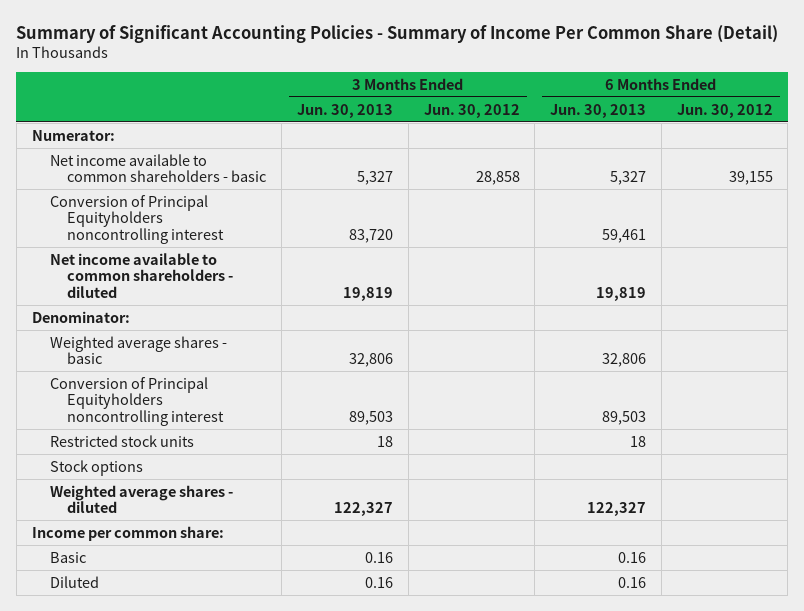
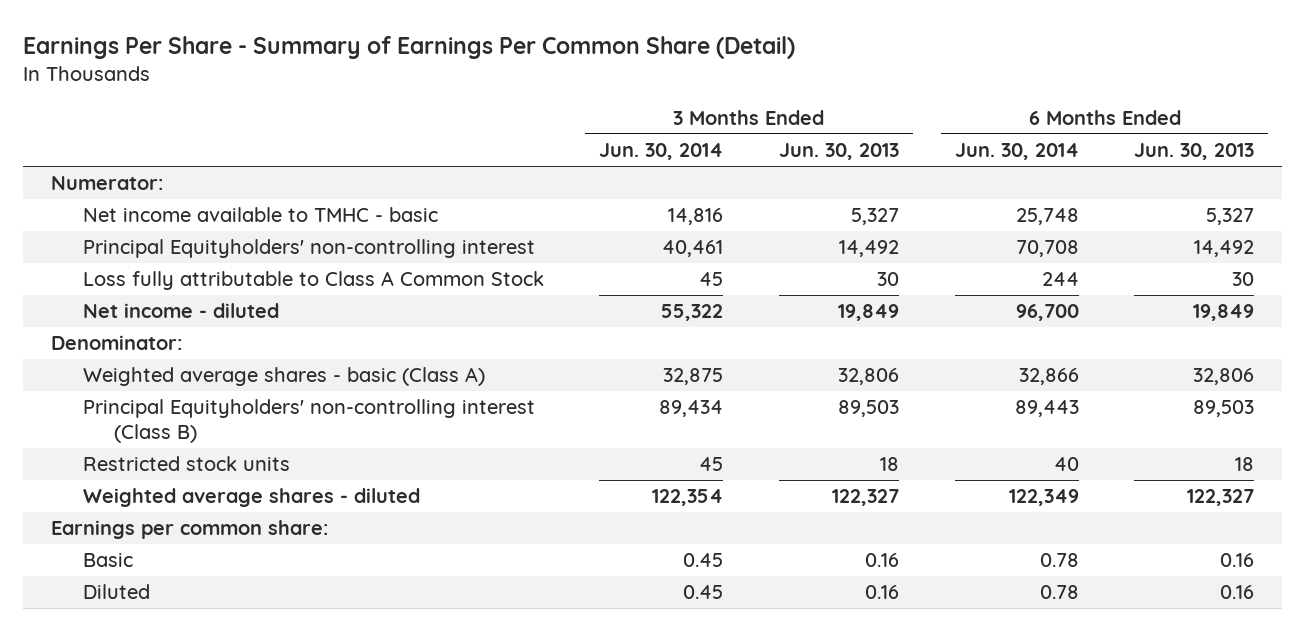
- Summary of Significant Accounting Policies - Summary of Income Per Common Share (Detail)
+ Earnings Per Share - Summary of Earnings Per Common Share (Detail)
- | 3 Months Ended Jun. 30, 2013 | 3 Months Ended Jun. 30, 2012 | 6 Months Ended Jun. 30, 2013 | 6 Months Ended Jun. 30, 2012
+ | 3 Months Ended Jun. 30, 2014 | 3 Months Ended Jun. 30, 2013 | 6 Months Ended Jun. 30, 2014 | 6 Months Ended Jun. 30, 2013
- Net income available to common shareholders - basic | 5,327 | 28,858 | 5,327 | 39,155
- Conversion of Principal Equityholders noncontrolling interest | 83,720 | | 59,461 |
- Net income available to common shareholders - diluted | 19,819 | | 19,819 |
+ Net income available to TMHC - basic | 14,816 | 5,327 | 25,748 | 5,327
+ Principal Equityholders' non-controlling interest | 40,461 | 14,492 | 70,708 | 14,492
+ Loss fully attributable to Class A Common Stock | 45 | 30 | 244 | 30
+ Net income - diluted | 55,322 | 19,849 | 96,700 | 19,849
- Weighted average shares - basic | 32,806 | | 32,806 |
- Conversion of Principal Equityholders noncontrolling interest | 89,503 | | 89,503 |
+ Weighted average shares - basic (Class A) | 32,875 | 32,806 | 32,866 | 32,806
+ Principal Equityholders' non-controlling interest (Class B) | 89,434 | 89,503 | 89,443 | 89,503
- Stock options
- Income per common share:
+ Earnings per common share:

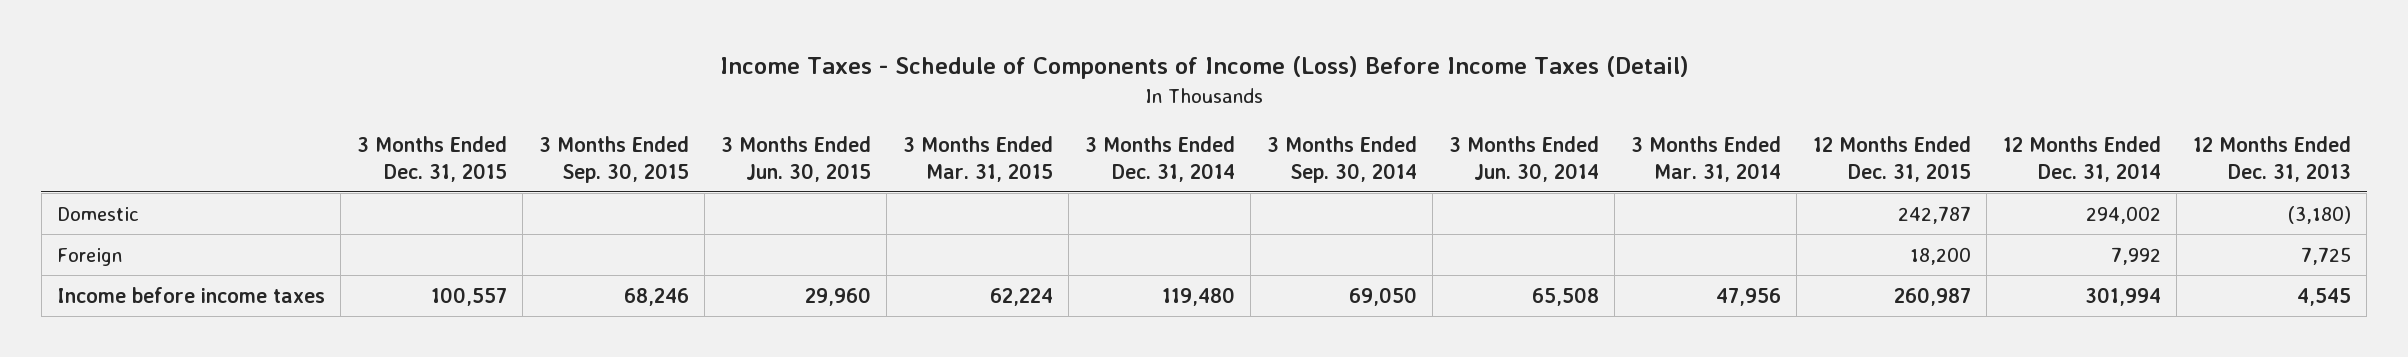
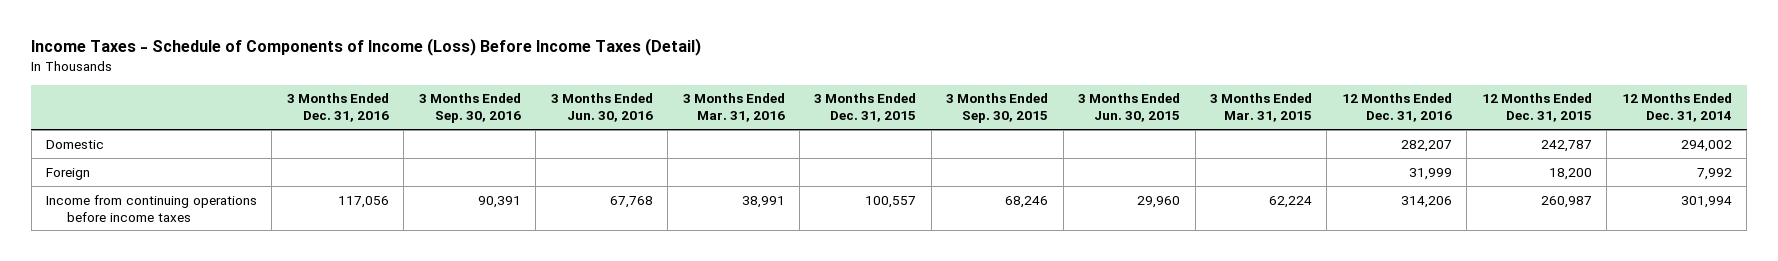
- | 3 Months Ended Dec. 31, 2015 | 3 Months Ended Sep. 30, 2015 | 3 Months Ended Jun. 30, 2015 | 3 Months Ended Mar. 31, 2015 | 3 Months Ended Dec. 31, 2014 | 3 Months Ended Sep. 30, 2014 | 3 Months Ended Jun. 30, 2014 | 3 Months Ended Mar. 31, 2014 | 12 Months Ended Dec. 31, 2015 | 12 Months Ended Dec. 31, 2014 | 12 Months Ended Dec. 31, 2013
+ | 3 Months Ended Dec. 31, 2016 | 3 Months Ended Sep. 30, 2016 | 3 Months Ended Jun. 30, 2016 | 3 Months Ended Mar. 31, 2016 | 3 Months Ended Dec. 31, 2015 | 3 Months Ended Sep. 30, 2015 | 3 Months Ended Jun. 30, 2015 | 3 Months Ended Mar. 31, 2015 | 12 Months Ended Dec. 31, 2016 | 12 Months Ended Dec. 31, 2015 | 12 Months Ended Dec. 31, 2014
- Income before income taxes | 100,557 | 68,246 | 29,960 | 62,224 | 119,480 | 69,050 | 65,508 | 47,956 | 260,987 | 301,994 | 4,545
+ Income from continuing operations before income taxes | 117,056 | 90,391 | 67,768 | 38,991 | 100,557 | 68,246 | 29,960 | 62,224 | 314,206 | 260,987 | 301,994

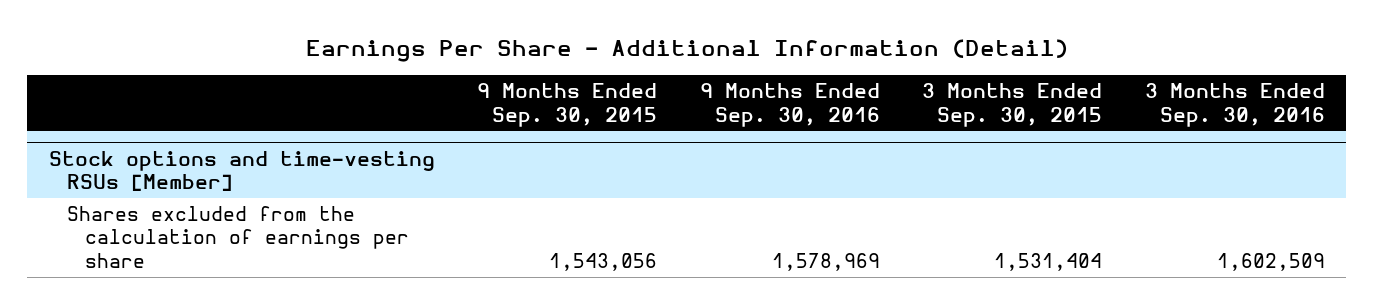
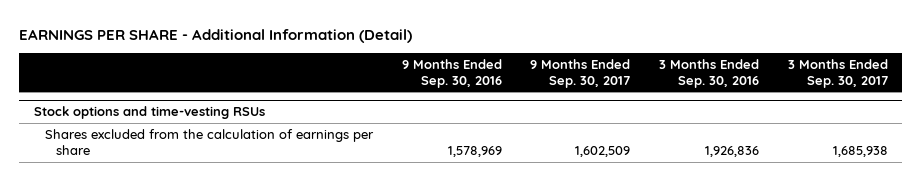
- Earnings Per Share - Additional Information (Detail)
+ EARNINGS PER SHARE - Additional Information (Detail)
- | 9 Months Ended Sep. 30, 2015 | 9 Months Ended Sep. 30, 2016 | 3 Months Ended Sep. 30, 2015 | 3 Months Ended Sep. 30, 2016
+ | 9 Months Ended Sep. 30, 2016 | 9 Months Ended Sep. 30, 2017 | 3 Months Ended Sep. 30, 2016 | 3 Months Ended Sep. 30, 2017
- Stock options and time-vesting RSUs [Member]
- Shares excluded from the calculation of earnings per share | 1,543,056 | 1,578,969 | 1,531,404 | 1,602,509
+ Stock options and time-vesting RSUs
+ Shares excluded from the calculation of earnings per share | 1,578,969 | 1,602,509 | 1,926,836 | 1,685,938

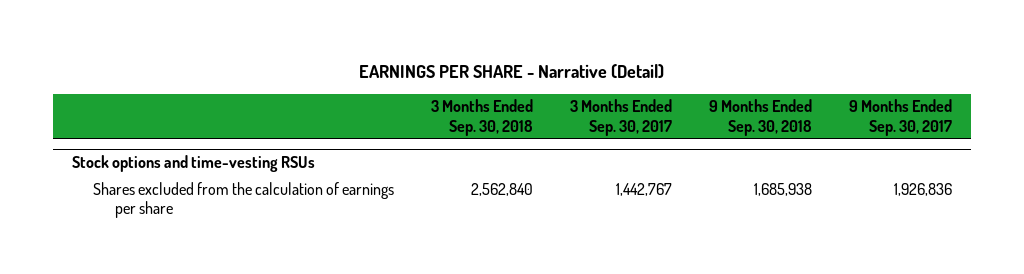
- EARNINGS PER SHARE - Additional Information (Detail)
+ EARNINGS PER SHARE - Narrative (Detail)
- | 9 Months Ended Sep. 30, 2016 | 9 Months Ended Sep. 30, 2017 | 3 Months Ended Sep. 30, 2016 | 3 Months Ended Sep. 30, 2017
+ | 3 Months Ended Sep. 30, 2018 | 3 Months Ended Sep. 30, 2017 | 9 Months Ended Sep. 30, 2018 | 9 Months Ended Sep. 30, 2017
@ Stock options and time-vesting RSUs
- Shares excluded from the calculation of earnings per share | 1,578,969 | 1,602,509 | 1,926,836 | 1,685,938
+ Shares excluded from the calculation of earnings per share | 2,562,840 | 1,442,767 | 1,685,938 | 1,926,836

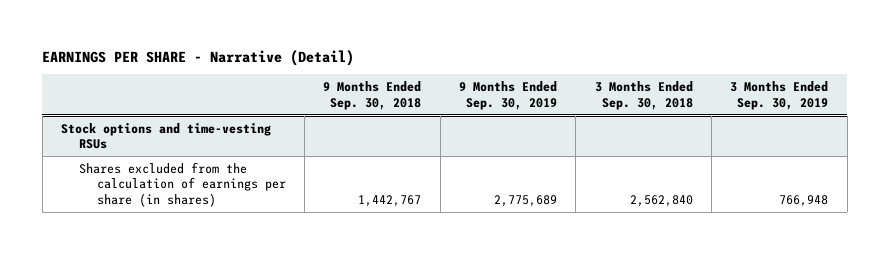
- | 3 Months Ended Sep. 30, 2018 | 3 Months Ended Sep. 30, 2017 | 9 Months Ended Sep. 30, 2018 | 9 Months Ended Sep. 30, 2017
+ | 9 Months Ended Sep. 30, 2018 | 9 Months Ended Sep. 30, 2019 | 3 Months Ended Sep. 30, 2018 | 3 Months Ended Sep. 30, 2019
@ Stock options and time-vesting RSUs
- Shares excluded from the calculation of earnings per share | 2,562,840 | 1,442,767 | 1,685,938 | 1,926,836
+ Shares excluded from the calculation of earnings per share (in shares) | 1,442,767 | 2,775,689 | 2,562,840 | 766,948

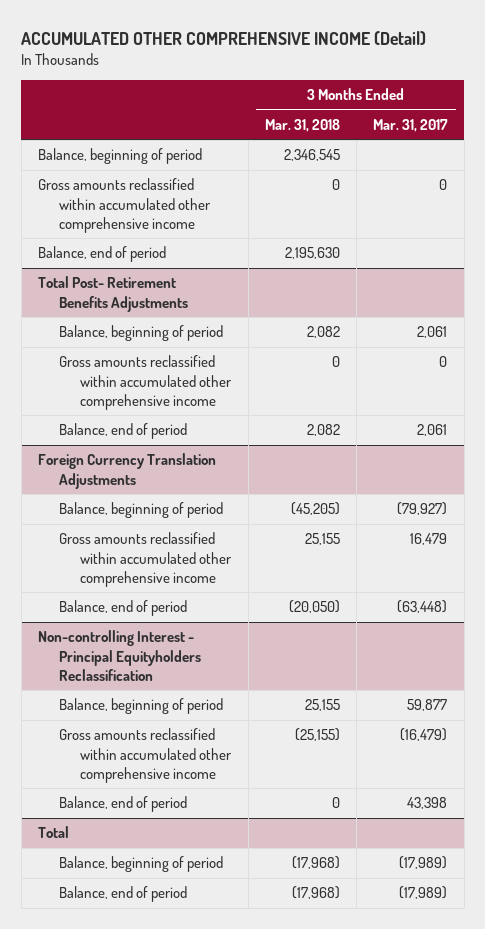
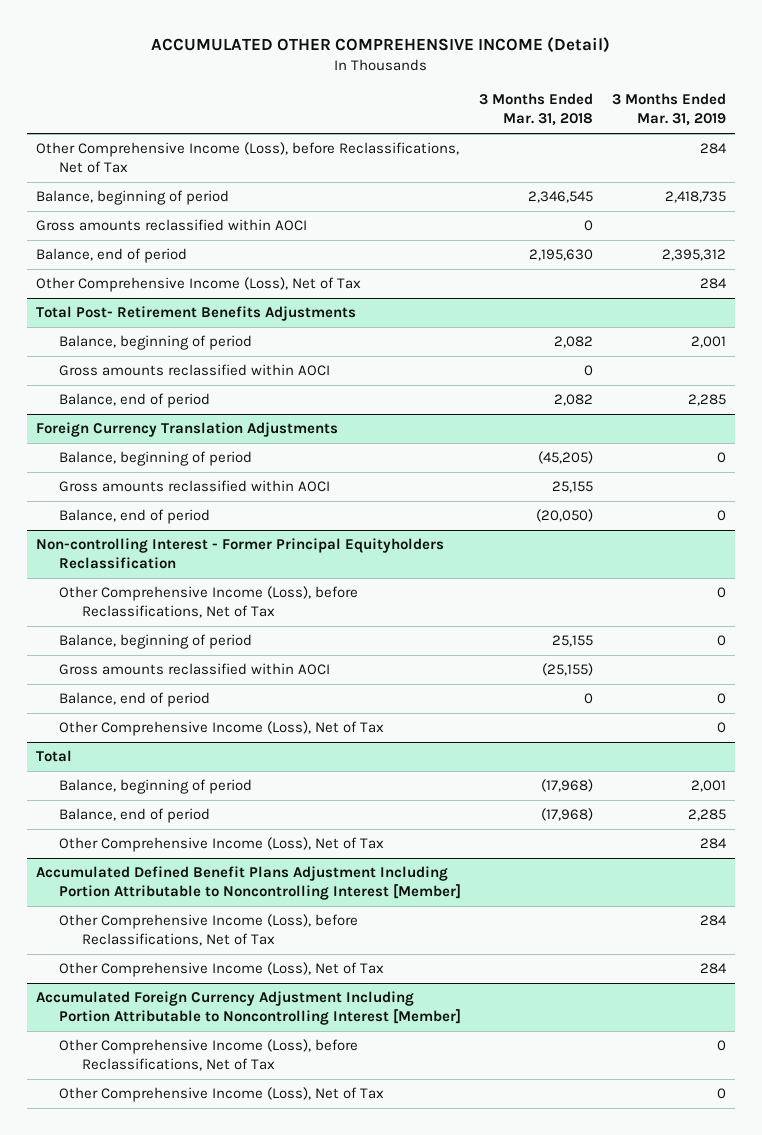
- | 3 Months Ended Mar. 31, 2018 | 3 Months Ended Mar. 31, 2017
+ | 3 Months Ended Mar. 31, 2018 | 3 Months Ended Mar. 31, 2019
+ Other Comprehensive Income (Loss), before Reclassifications, Net of Tax | | 284
- Gross amounts reclassified within accumulated other comprehensive income | 0 | 0
+ Gross amounts reclassified within AOCI | 0 |
+ Other Comprehensive Income (Loss), Net of Tax | | 284
@ Total Post- Retirement Benefits Adjustments
- Gross amounts reclassified within accumulated other comprehensive income | 0 | 0
+ Gross amounts reclassified within AOCI | 0 |
@ Foreign Currency Translation Adjustments
- Gross amounts reclassified within accumulated other comprehensive income | 25,155 | 16,479
+ Gross amounts reclassified within AOCI | 25,155 |
- Non-controlling Interest - Principal Equityholders Reclassification
+ Non-controlling Interest - Former Principal Equityholders Reclassification
+ Other Comprehensive Income (Loss), before Reclassifications, Net of Tax | | 0
- Gross amounts reclassified within accumulated other comprehensive income | (25,155) | (16,479)
+ Gross amounts reclassified within AOCI | (25,155) |
+ Other Comprehensive Income (Loss), Net of Tax | | 0
@ Total
+ Other Comprehensive Income (Loss), Net of Tax | | 284
+ Accumulated Defined Benefit Plans Adjustment Including Portion Attributable to Noncontrolling Interest [Member]
+ Other Comprehensive Income (Loss), before Reclassifications, Net of Tax | | 284
+ Other Comprehensive Income (Loss), Net of Tax | | 284
+ Accumulated Foreign Currency Adjustment Including Portion Attributable to Noncontrolling Interest [Member]
+ Other Comprehensive Income (Loss), before Reclassifications, Net of Tax | | 0
+ Other Comprehensive Income (Loss), Net of Tax | | 0

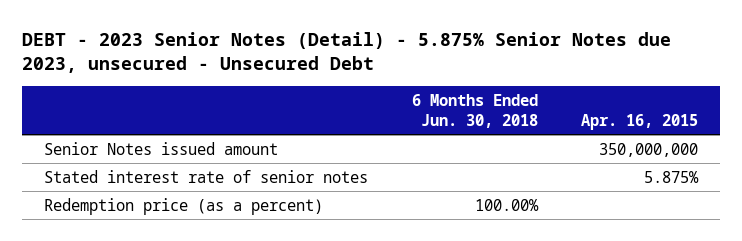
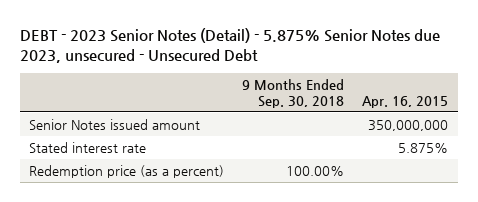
- | 6 Months Ended Jun. 30, 2018 | Apr. 16, 2015
+ | 9 Months Ended Sep. 30, 2018 | Apr. 16, 2015
- Stated interest rate of senior notes | | 5.875%
+ Stated interest rate | | 5.875%

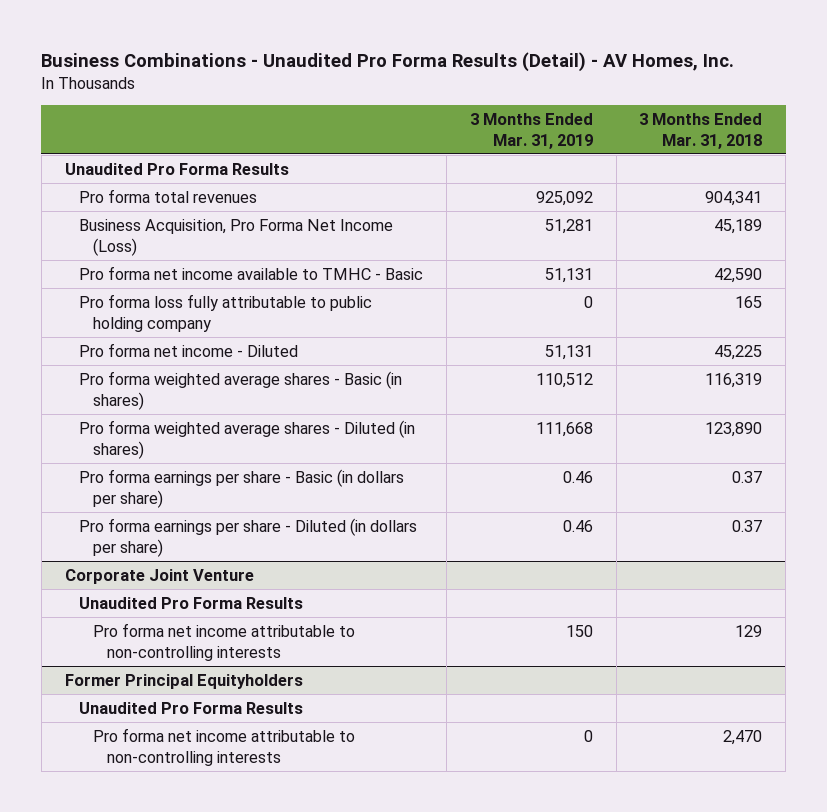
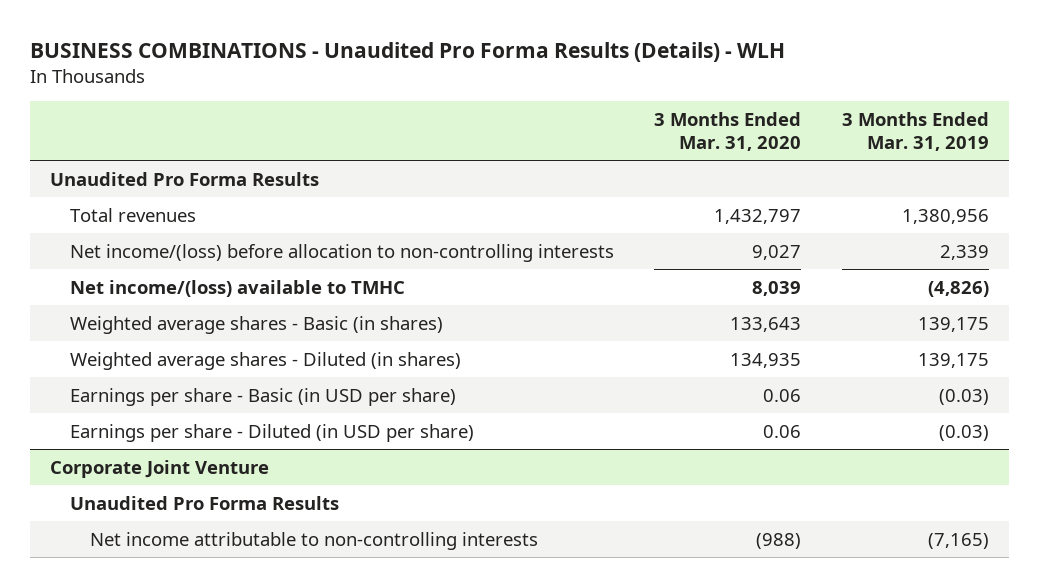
- Business Combinations - Unaudited Pro Forma Results (Detail) - AV Homes, Inc.
+ BUSINESS COMBINATIONS - Unaudited Pro Forma Results (Details) - WLH
- | 3 Months Ended Mar. 31, 2019 | 3 Months Ended Mar. 31, 2018
+ | 3 Months Ended Mar. 31, 2020 | 3 Months Ended Mar. 31, 2019
- Pro forma total revenues | 925,092 | 904,341
- Business Acquisition, Pro Forma Net Income (Loss) | 51,281 | 45,189
- Pro forma net income available to TMHC - Basic | 51,131 | 42,590
- Pro forma loss fully attributable to public holding company | 0 | 165
- Pro forma net income - Diluted | 51,131 | 45,225
- Pro forma weighted average shares - Basic (in shares) | 110,512 | 116,319
- Pro forma weighted average shares - Diluted (in shares) | 111,668 | 123,890
- Pro forma earnings per share - Basic (in dollars per share) | 0.46 | 0.37
- Pro forma earnings per share - Diluted (in dollars per share) | 0.46 | 0.37
+ Total revenues | 1,432,797 | 1,380,956
+ Net income/(loss) before allocation to non-controlling interests | 9,027 | 2,339
+ Net income/(loss) available to TMHC | 8,039 | (4,826)
+ Weighted average shares - Basic (in shares) | 133,643 | 139,175
+ Weighted average shares - Diluted (in shares) | 134,935 | 139,175
+ Earnings per share - Basic (in USD per share) | 0.06 | (0.03)
+ Earnings per share - Diluted (in USD per share) | 0.06 | (0.03)
@ Corporate Joint Venture
- Pro forma net income attributable to non-controlling interests | 150 | 129
- Former Principal Equityholders
- Unaudited Pro Forma Results
- Pro forma net income attributable to non-controlling interests | 0 | 2,470
@ Corporate Joint Venture
+ Net income attributable to non-controlling interests | (988) | (7,165)

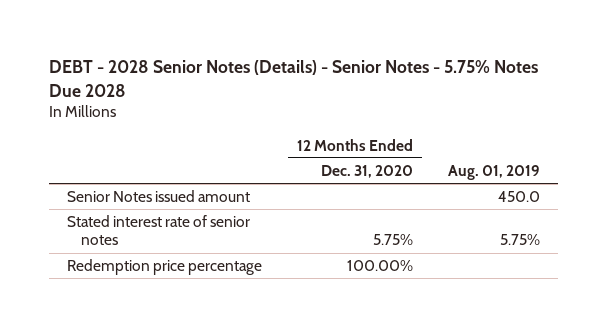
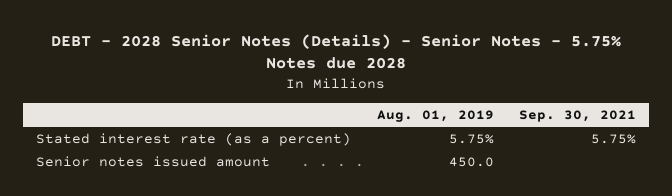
- DEBT - 2028 Senior Notes (Details) - Senior Notes - 5.75% Notes Due 2028
+ DEBT - 2028 Senior Notes (Details) - Senior Notes - 5.75% Notes due 2028
- | 12 Months Ended Dec. 31, 2020 | Aug. 01, 2019
+ | Aug. 01, 2019 | Sep. 30, 2021
- Senior Notes issued amount | | 450.0
- Stated interest rate of senior notes | 5.75% | 5.75%
- Redemption price percentage | 100.00% |
+ Stated interest rate (as a percent) | 5.75% | 5.75%
+ Senior notes issued amount | 450.0 |

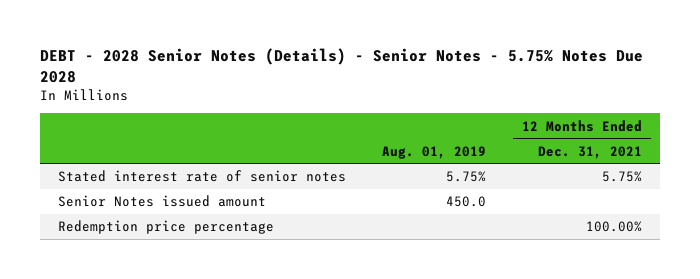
- DEBT - 2028 Senior Notes (Details) - Senior Notes - 5.75% Notes due 2028
+ DEBT - 2028 Senior Notes (Details) - Senior Notes - 5.75% Notes Due 2028
- | Aug. 01, 2019 | Sep. 30, 2021
+ | Aug. 01, 2019 | 12 Months Ended Dec. 31, 2021
- Stated interest rate (as a percent) | 5.75% | 5.75%
- Senior notes issued amount | 450.0 |
+ Stated interest rate of senior notes | 5.75% | 5.75%
+ Senior Notes issued amount | 450.0 |
+ Redemption price percentage | | 100.00%

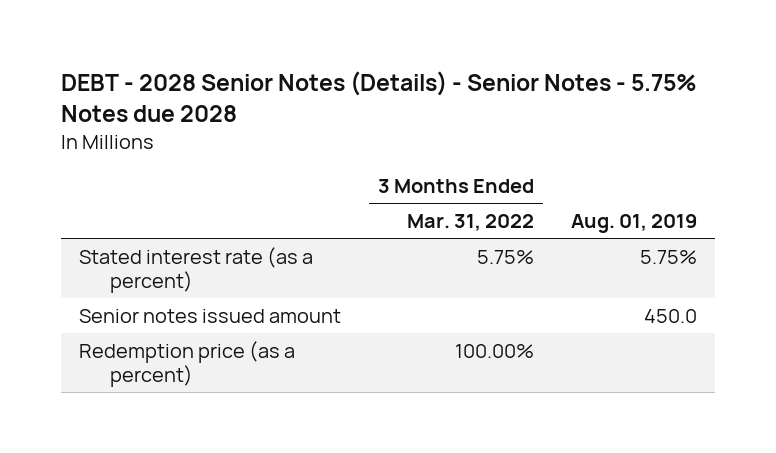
- DEBT - 2028 Senior Notes (Details) - Senior Notes - 5.75% Notes Due 2028
+ DEBT - 2028 Senior Notes (Details) - Senior Notes - 5.75% Notes due 2028
- | Aug. 01, 2019 | 12 Months Ended Dec. 31, 2021
+ | 3 Months Ended Mar. 31, 2022 | Aug. 01, 2019
- Stated interest rate of senior notes | 5.75% | 5.75%
- Senior Notes issued amount | 450.0 |
- Redemption price percentage | | 100.00%
+ Stated interest rate (as a percent) | 5.75% | 5.75%
+ Senior notes issued amount | | 450.0
+ Redemption price (as a percent) | 100.00% |

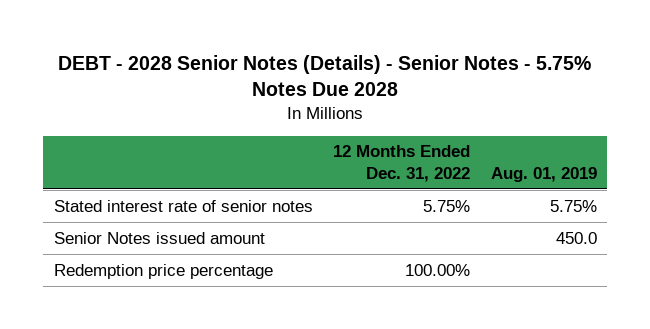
- DEBT - 2028 Senior Notes (Details) - Senior Notes - 5.75% Notes due 2028
+ DEBT - 2028 Senior Notes (Details) - Senior Notes - 5.75% Notes Due 2028
- | 3 Months Ended Mar. 31, 2022 | Aug. 01, 2019
+ | 12 Months Ended Dec. 31, 2022 | Aug. 01, 2019
- Stated interest rate (as a percent) | 5.75% | 5.75%
- Senior notes issued amount | | 450.0
- Redemption price (as a percent) | 100.00% |
+ Stated interest rate of senior notes | 5.75% | 5.75%
+ Senior Notes issued amount | | 450.0
+ Redemption price percentage | 100.00% |

